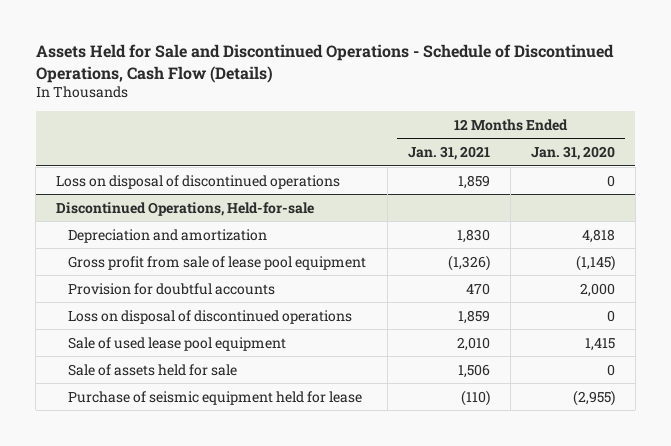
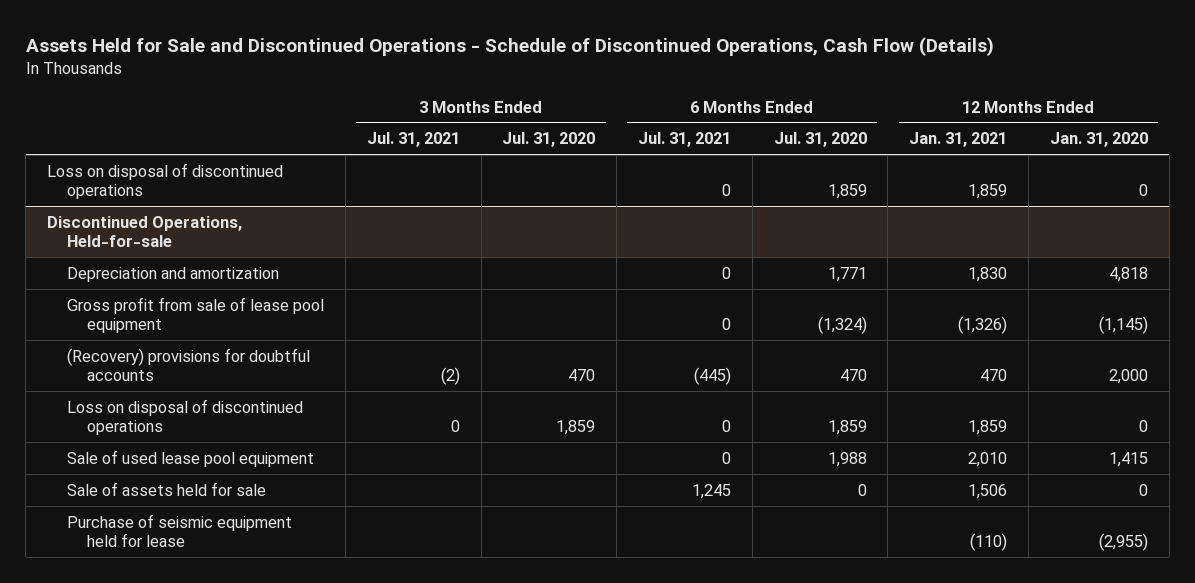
- | 12 Months Ended Jan. 31, 2021 | 12 Months Ended Jan. 31, 2020
+ | 3 Months Ended Jul. 31, 2021 | 3 Months Ended Jul. 31, 2020 | 6 Months Ended Jul. 31, 2021 | 6 Months Ended Jul. 31, 2020 | 12 Months Ended Jan. 31, 2021 | 12 Months Ended Jan. 31, 2020
@ Discontinued Operations, Held-for-sale
- Provision for doubtful accounts | 470 | 2,000
+ (Recovery) provisions for doubtful accounts | (2) | 470 | (445) | 470 | 470 | 2,000

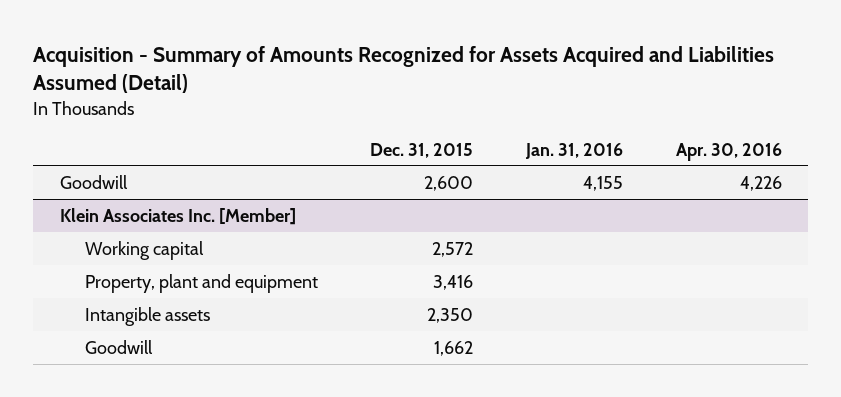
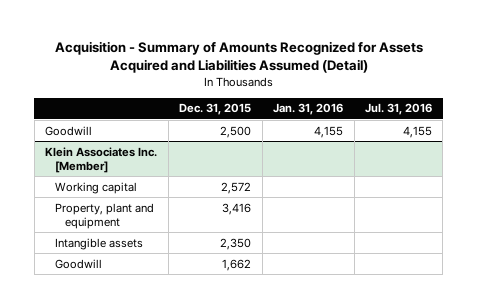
- | Dec. 31, 2015 | Jan. 31, 2016 | Apr. 30, 2016
+ | Dec. 31, 2015 | Jan. 31, 2016 | Jul. 31, 2016
- Goodwill | 2,600 | 4,155 | 4,226
+ Goodwill | 2,500 | 4,155 | 4,155

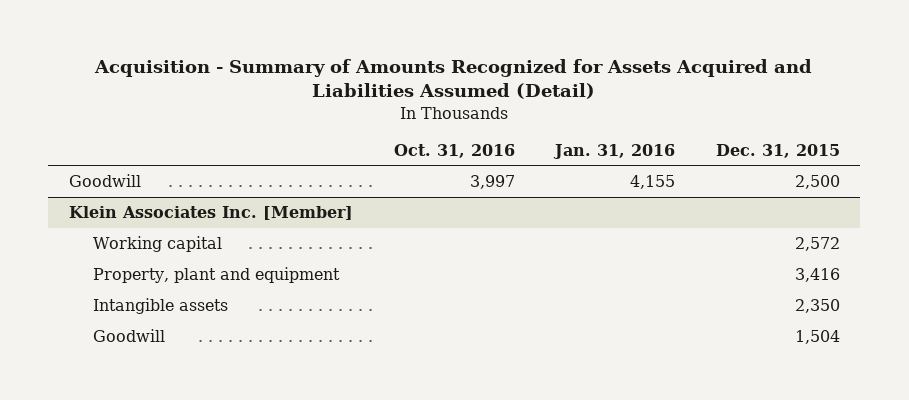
- | Dec. 31, 2015 | Jan. 31, 2016 | Jul. 31, 2016
+ | Oct. 31, 2016 | Jan. 31, 2016 | Dec. 31, 2015
@ Klein Associates Inc. [Member]
- Goodwill | 1,662 | |
+ Goodwill | | | 1,504

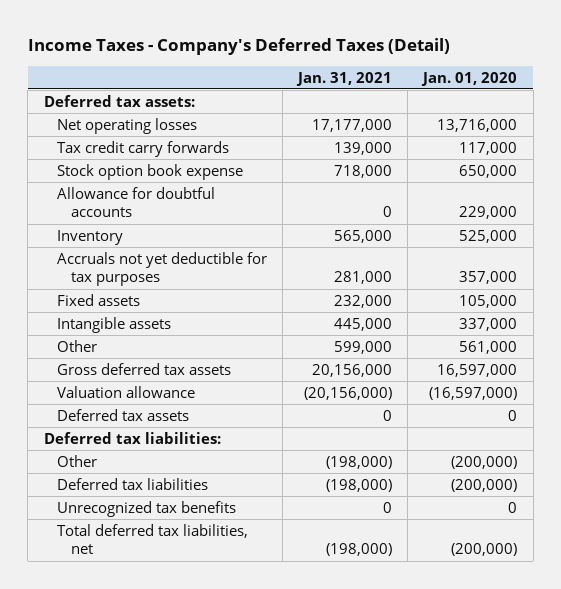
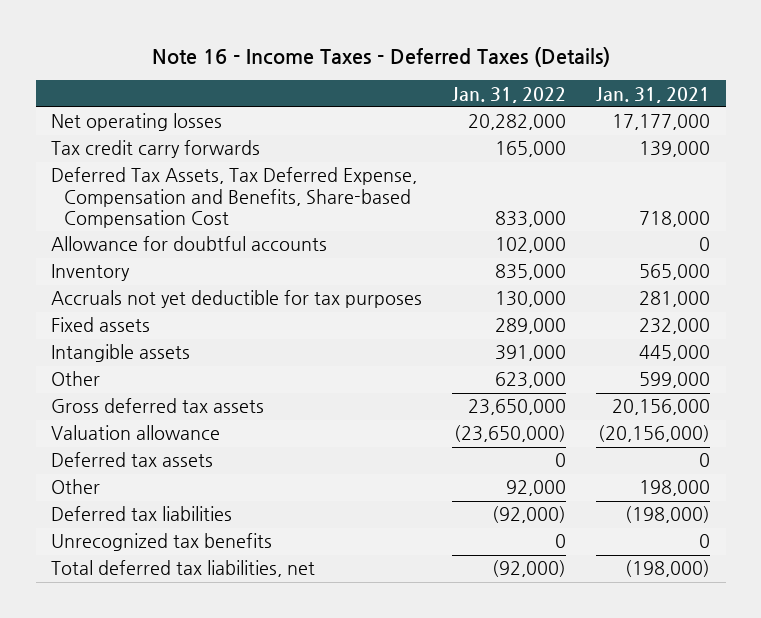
- Income Taxes - Company's Deferred Taxes (Detail)
+ Note 16 - Income Taxes - Deferred Taxes (Details)
- | Jan. 31, 2021 | Jan. 01, 2020
+ | Jan. 31, 2022 | Jan. 31, 2021
- Deferred tax assets:
- Stock option book expense | 718,000 | 650,000
+ Deferred Tax Assets, Tax Deferred Expense, Compensation and Benefits, Share-based Compensation Cost | 833,000 | 718,000
- Deferred tax liabilities:
- Other | (198,000) | (200,000)
+ Other | 92,000 | 198,000

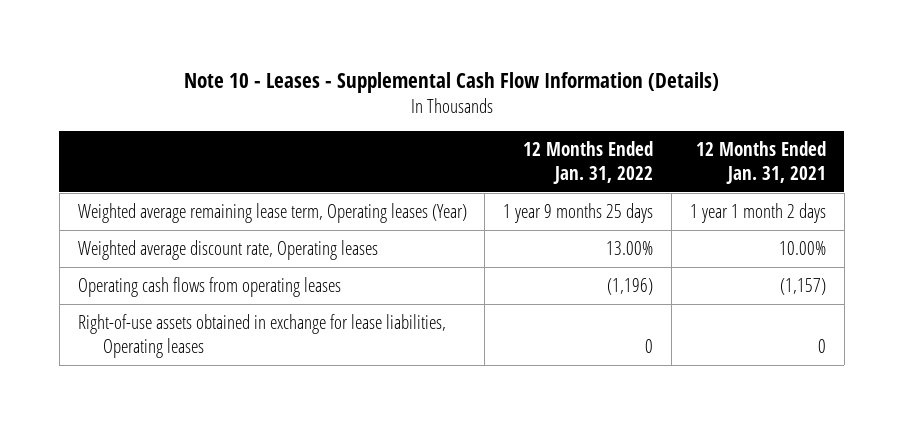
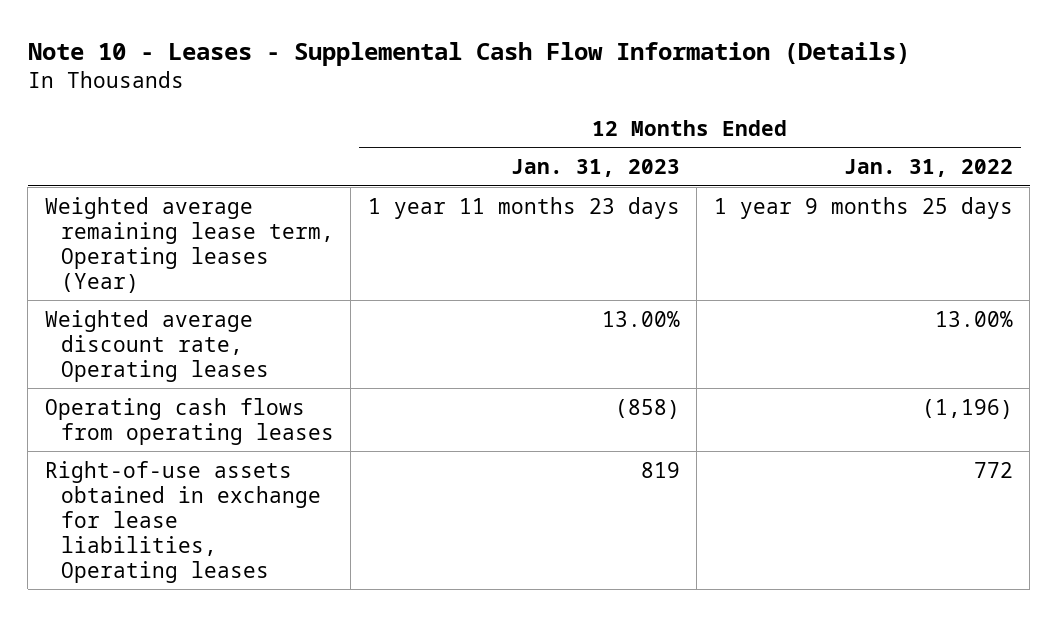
- | 12 Months Ended Jan. 31, 2022 | 12 Months Ended Jan. 31, 2021
+ | 12 Months Ended Jan. 31, 2023 | 12 Months Ended Jan. 31, 2022
- Right-of-use assets obtained in exchange for lease liabilities, Operating leases | 0 | 0
+ Right-of-use assets obtained in exchange for lease liabilities, Operating leases | 819 | 772

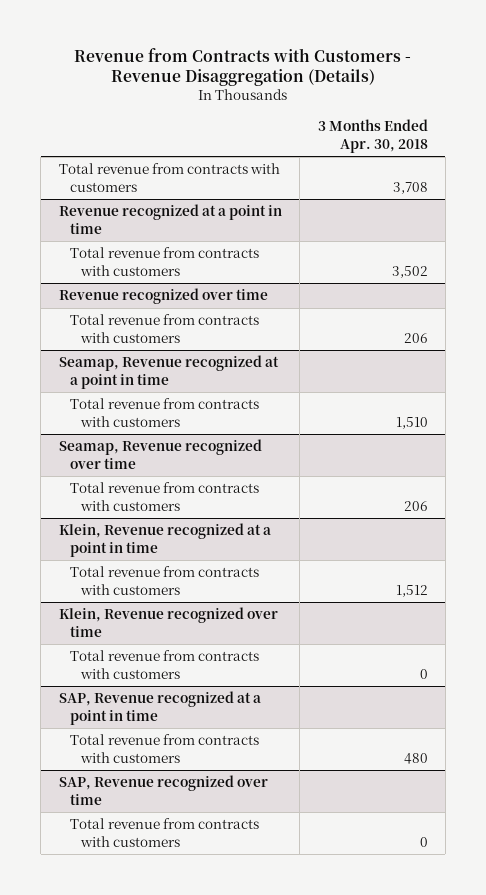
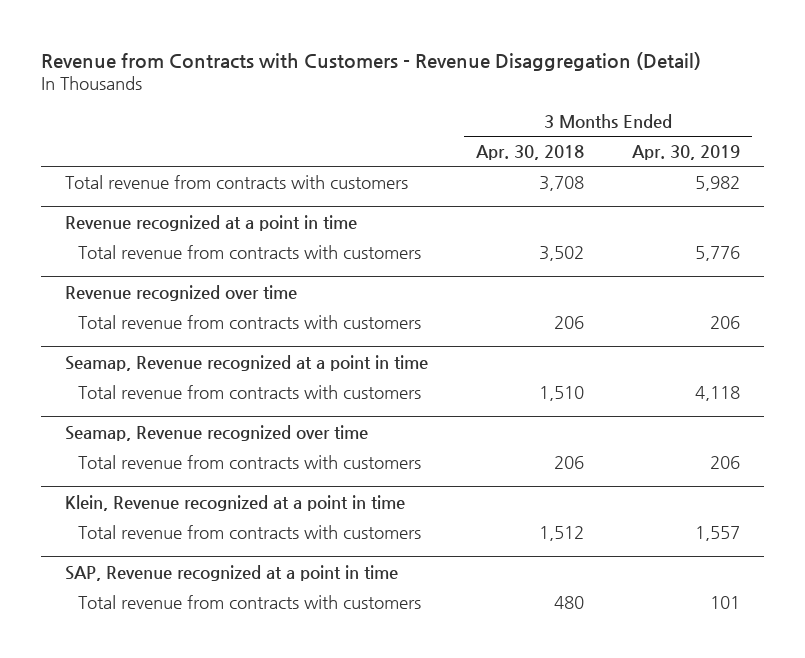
- Revenue from Contracts with Customers - Revenue Disaggregation (Details)
+ Revenue from Contracts with Customers - Revenue Disaggregation (Detail)
- | 3 Months Ended Apr. 30, 2018
+ | 3 Months Ended Apr. 30, 2018 | 3 Months Ended Apr. 30, 2019
- Klein, Revenue recognized over time
- Total revenue from contracts with customers | 0
- SAP, Revenue recognized over time
- Total revenue from contracts with customers | 0

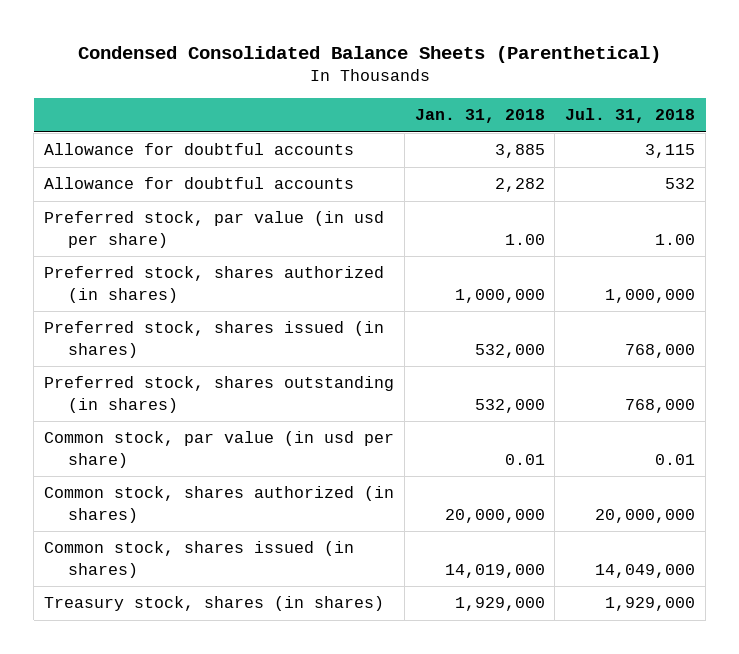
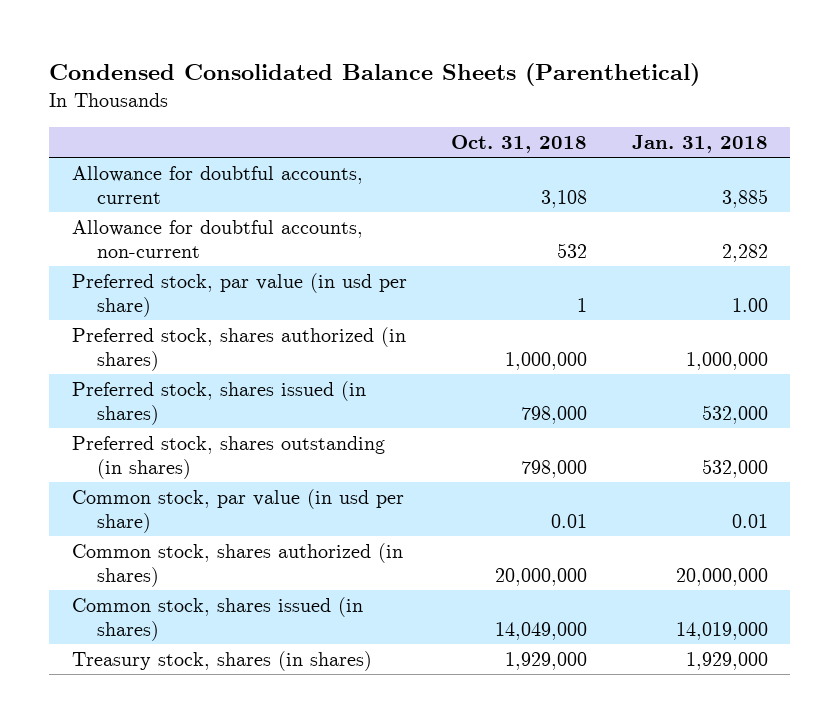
- | Jan. 31, 2018 | Jul. 31, 2018
+ | Oct. 31, 2018 | Jan. 31, 2018
- Allowance for doubtful accounts | 3,885 | 3,115
- Allowance for doubtful accounts | 2,282 | 532
+ Allowance for doubtful accounts, current | 3,108 | 3,885
+ Allowance for doubtful accounts, non-current | 532 | 2,282

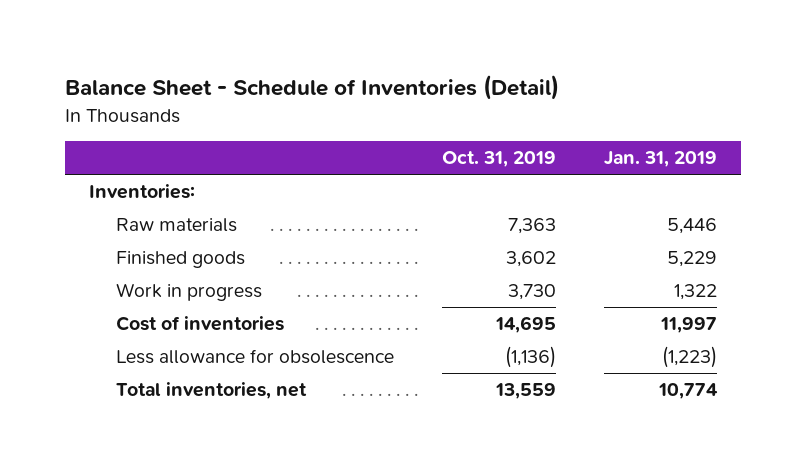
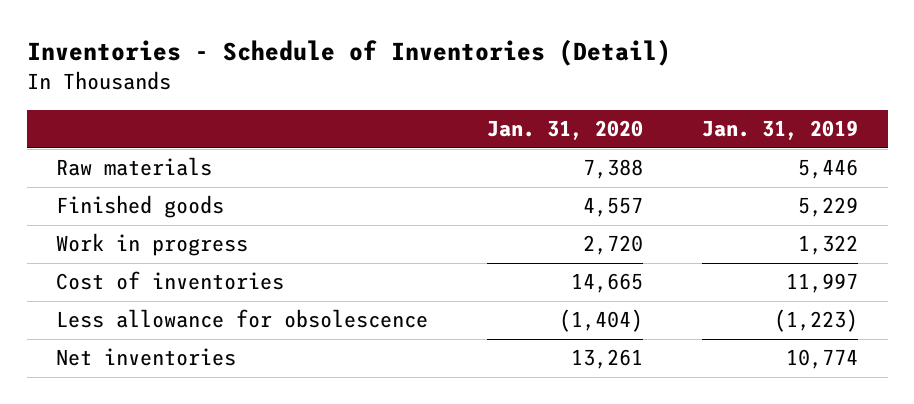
- Balance Sheet - Schedule of Inventories (Detail)
+ Inventories - Schedule of Inventories (Detail)
- | Oct. 31, 2019 | Jan. 31, 2019
+ | Jan. 31, 2020 | Jan. 31, 2019
- Inventories:
- Total inventories, net | 13,559 | 10,774
+ Net inventories | 13,261 | 10,774

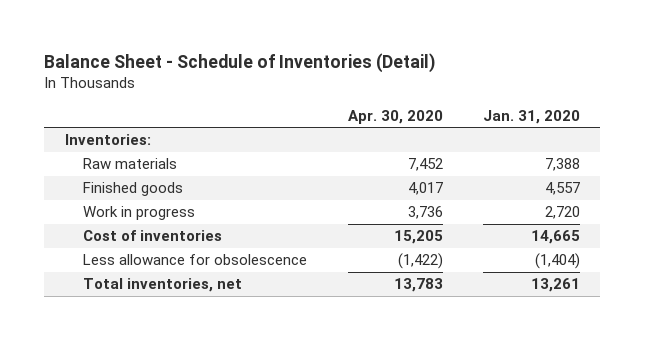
- Inventories - Schedule of Inventories (Detail)
+ Balance Sheet - Schedule of Inventories (Detail)
- | Jan. 31, 2020 | Jan. 31, 2019
+ | Apr. 30, 2020 | Jan. 31, 2020
+ Inventories:
- Net inventories | 13,261 | 10,774
+ Total inventories, net | 13,783 | 13,261

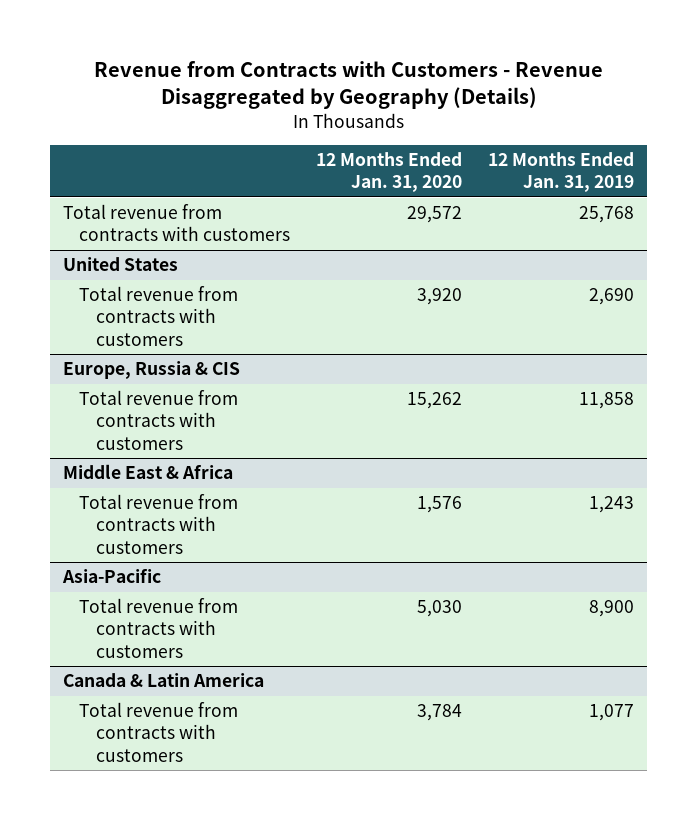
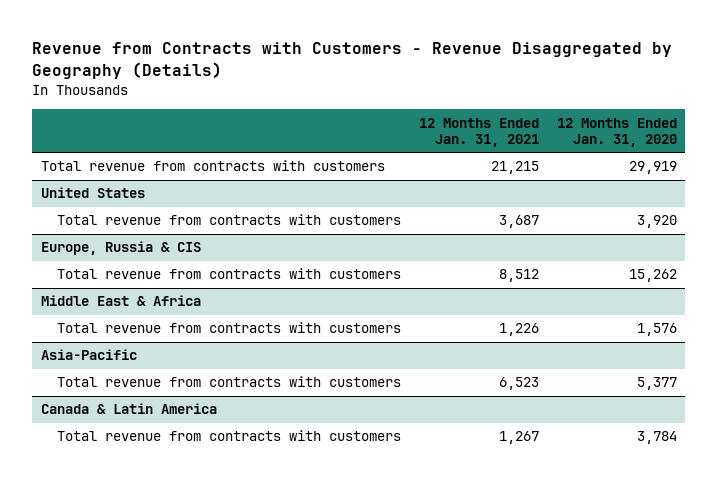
- | 12 Months Ended Jan. 31, 2020 | 12 Months Ended Jan. 31, 2019
+ | 12 Months Ended Jan. 31, 2021 | 12 Months Ended Jan. 31, 2020
- Total revenue from contracts with customers | 29,572 | 25,768
+ Total revenue from contracts with customers | 21,215 | 29,919
@ Asia-Pacific
- Total revenue from contracts with customers | 5,030 | 8,900
+ Total revenue from contracts with customers | 6,523 | 5,377

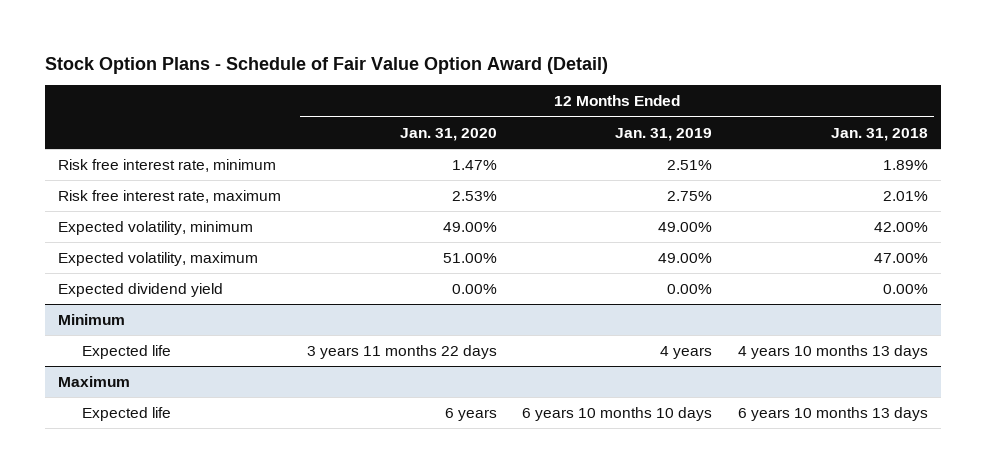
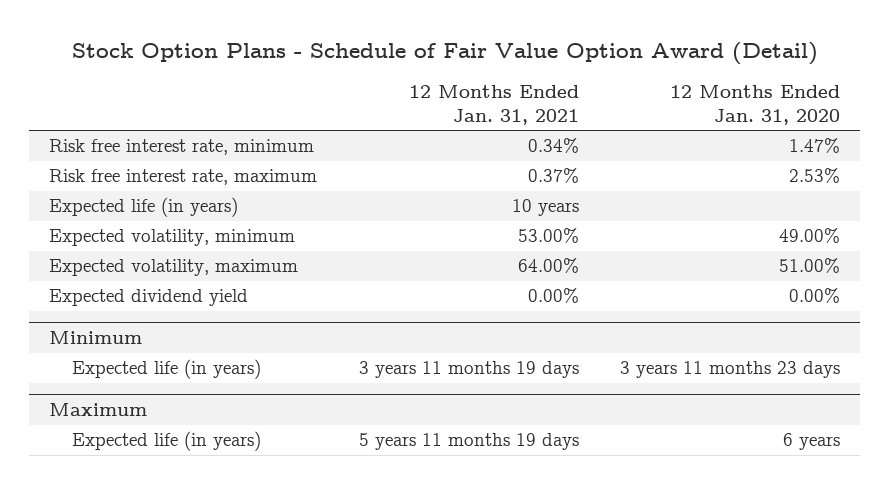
- | 12 Months Ended Jan. 31, 2020 | 12 Months Ended Jan. 31, 2019 | 12 Months Ended Jan. 31, 2018
+ | 12 Months Ended Jan. 31, 2021 | 12 Months Ended Jan. 31, 2020
+ Expected life (in years) | 10 years |
@ Minimum
- Expected life | 3 years 11 months 22 days | 4 years | 4 years 10 months 13 days
+ Expected life (in years) | 3 years 11 months 19 days | 3 years 11 months 23 days
@ Maximum
- Expected life | 6 years | 6 years 10 months 10 days | 6 years 10 months 13 days
+ Expected life (in years) | 5 years 11 months 19 days | 6 years

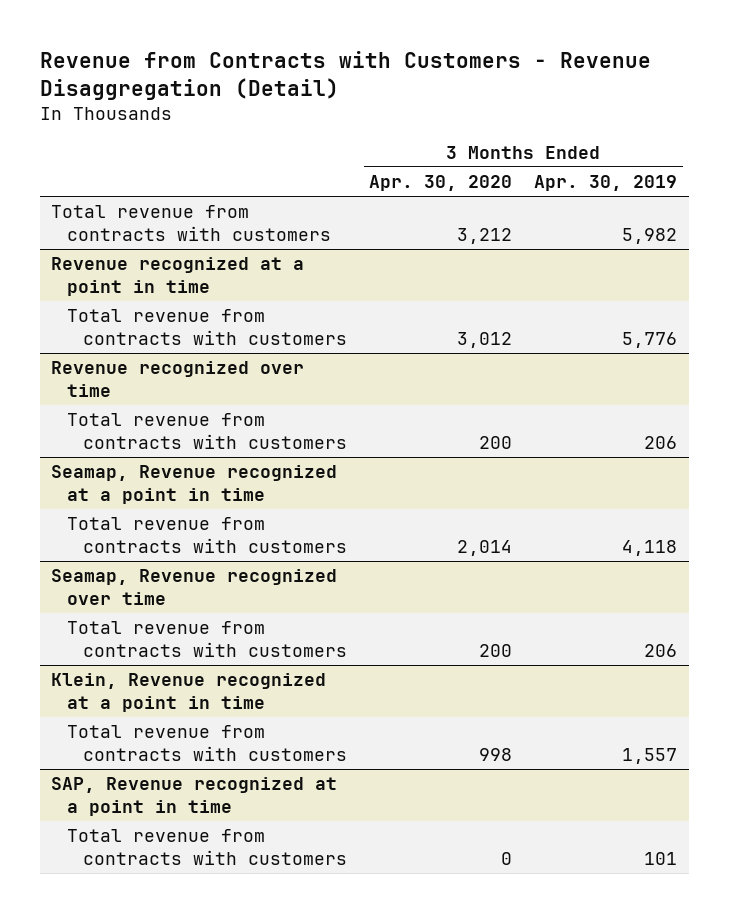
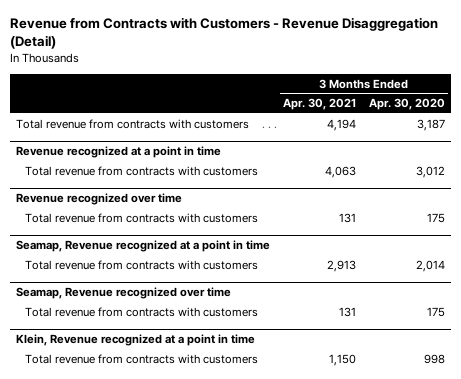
- | 3 Months Ended Apr. 30, 2020 | 3 Months Ended Apr. 30, 2019
+ | 3 Months Ended Apr. 30, 2021 | 3 Months Ended Apr. 30, 2020
- Total revenue from contracts with customers | 3,212 | 5,982
+ Total revenue from contracts with customers | 4,194 | 3,187
@ Revenue recognized over time
- Total revenue from contracts with customers | 200 | 206
+ Total revenue from contracts with customers | 131 | 175
@ Seamap, Revenue recognized over time
- Total revenue from contracts with customers | 200 | 206
+ Total revenue from contracts with customers | 131 | 175
- SAP, Revenue recognized at a point in time
- Total revenue from contracts with customers | 0 | 101

